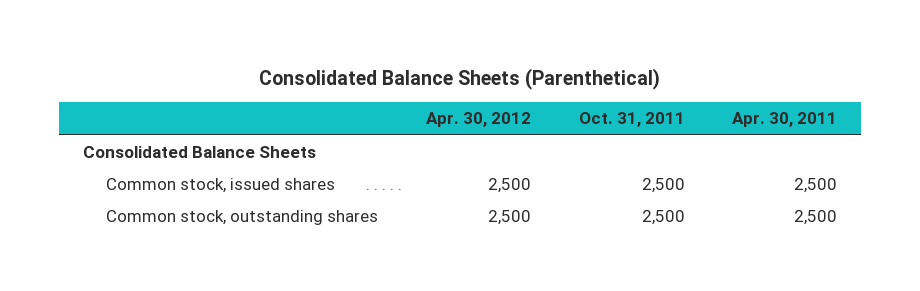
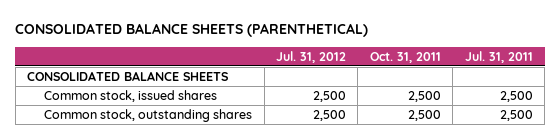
- Consolidated Balance Sheets (Parenthetical)
+ CONSOLIDATED BALANCE SHEETS (PARENTHETICAL)
- | Apr. 30, 2012 | Oct. 31, 2011 | Apr. 30, 2011
+ | Jul. 31, 2012 | Oct. 31, 2011 | Jul. 31, 2011
- Consolidated Balance Sheets
+ CONSOLIDATED BALANCE SHEETS

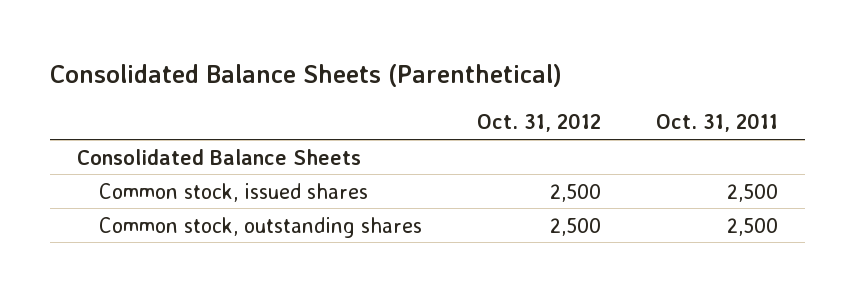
- CONSOLIDATED BALANCE SHEETS (PARENTHETICAL)
+ Consolidated Balance Sheets (Parenthetical)
- | Jul. 31, 2012 | Oct. 31, 2011 | Jul. 31, 2011
+ | Oct. 31, 2012 | Oct. 31, 2011
- CONSOLIDATED BALANCE SHEETS
+ Consolidated Balance Sheets

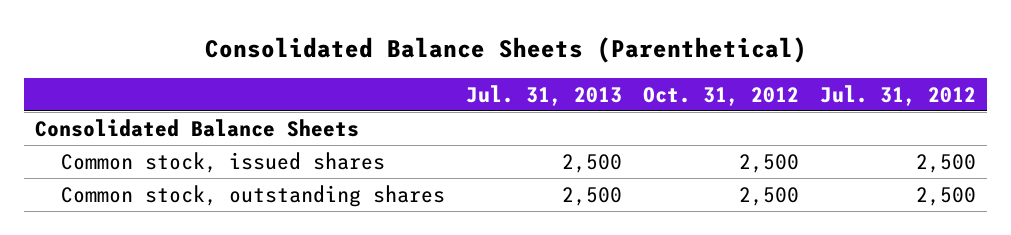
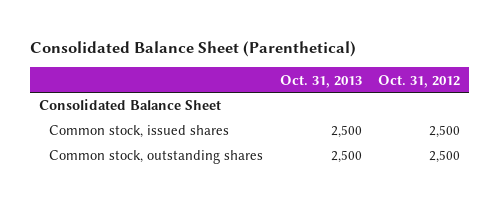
- Consolidated Balance Sheets (Parenthetical)
+ Consolidated Balance Sheet (Parenthetical)
- | Jul. 31, 2013 | Oct. 31, 2012 | Jul. 31, 2012
+ | Oct. 31, 2013 | Oct. 31, 2012
- Consolidated Balance Sheets
+ Consolidated Balance Sheet

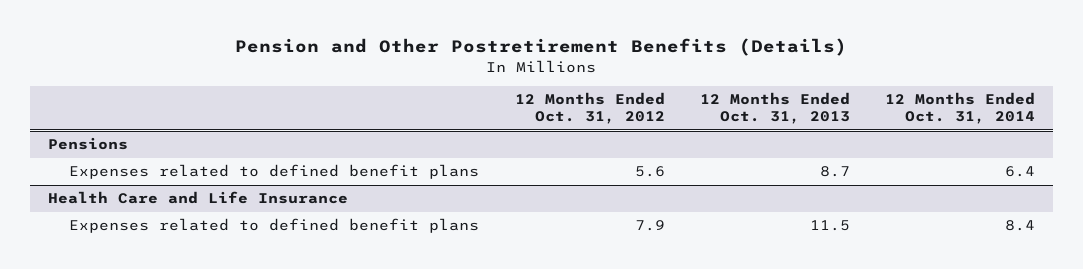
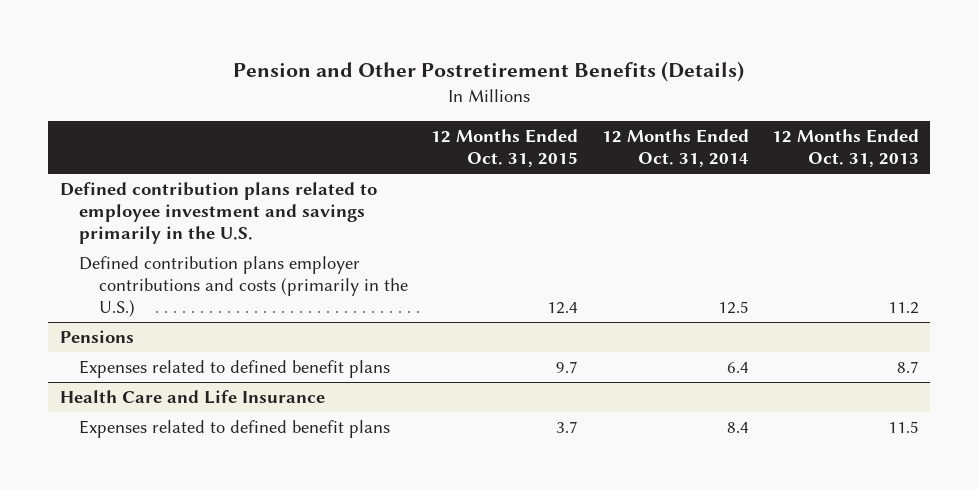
- | 12 Months Ended Oct. 31, 2012 | 12 Months Ended Oct. 31, 2013 | 12 Months Ended Oct. 31, 2014
+ | 12 Months Ended Oct. 31, 2015 | 12 Months Ended Oct. 31, 2014 | 12 Months Ended Oct. 31, 2013
+ Defined contribution plans related to employee investment and savings primarily in the U.S.
+ Defined contribution plans employer contributions and costs (primarily in the U.S.) | 12.4 | 12.5 | 11.2

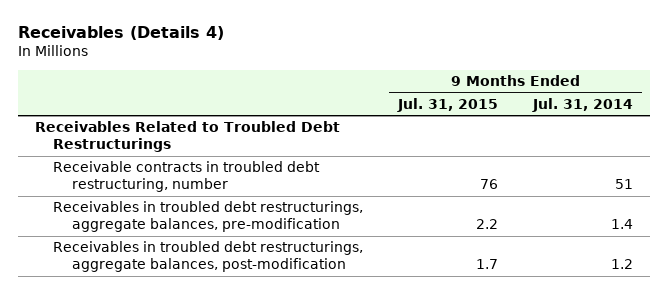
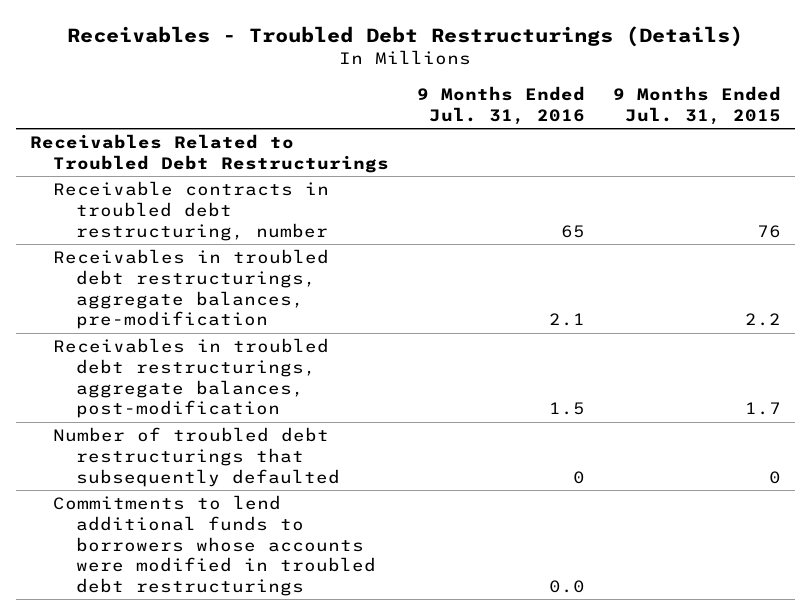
- Receivables (Details 4)
+ Receivables - Troubled Debt Restructurings (Details)
- | 9 Months Ended Jul. 31, 2015 | 9 Months Ended Jul. 31, 2014
+ | 9 Months Ended Jul. 31, 2016 | 9 Months Ended Jul. 31, 2015
+ Number of troubled debt restructurings that subsequently defaulted | 0 | 0
+ Commitments to lend additional funds to borrowers whose accounts were modified in troubled debt restructurings | 0.0 |

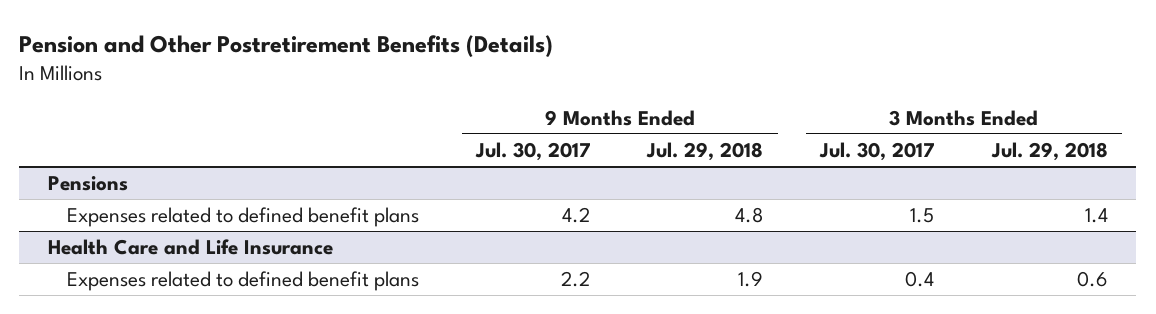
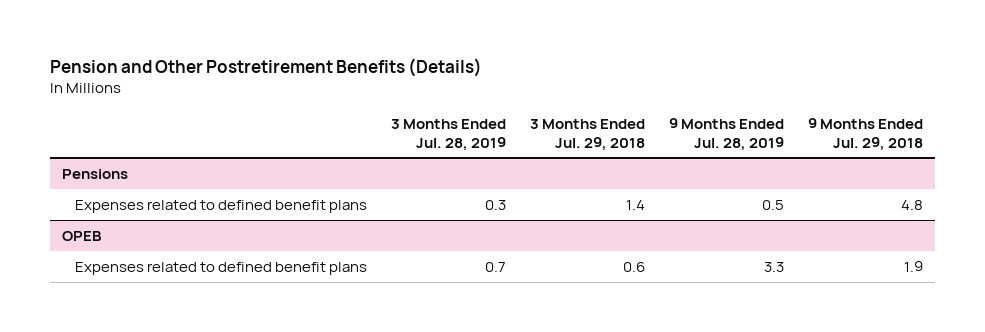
- | 9 Months Ended Jul. 30, 2017 | 9 Months Ended Jul. 29, 2018 | 3 Months Ended Jul. 30, 2017 | 3 Months Ended Jul. 29, 2018
+ | 3 Months Ended Jul. 28, 2019 | 3 Months Ended Jul. 29, 2018 | 9 Months Ended Jul. 28, 2019 | 9 Months Ended Jul. 29, 2018
- Health Care and Life Insurance
+ OPEB

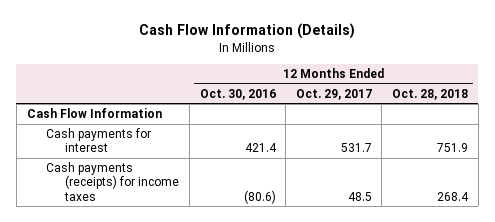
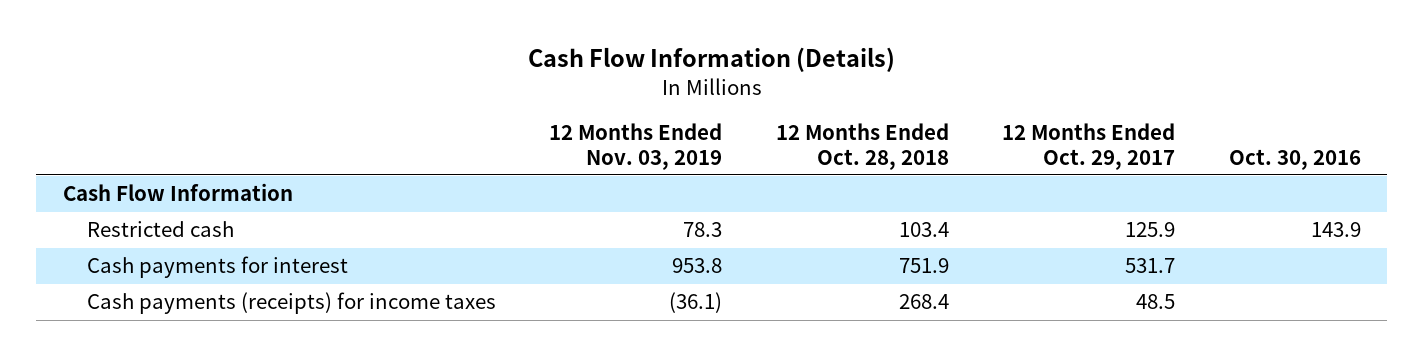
- | 12 Months Ended Oct. 30, 2016 | 12 Months Ended Oct. 29, 2017 | 12 Months Ended Oct. 28, 2018
+ | 12 Months Ended Nov. 03, 2019 | 12 Months Ended Oct. 28, 2018 | 12 Months Ended Oct. 29, 2017 | Oct. 30, 2016
+ Restricted cash | 78.3 | 103.4 | 125.9 | 143.9

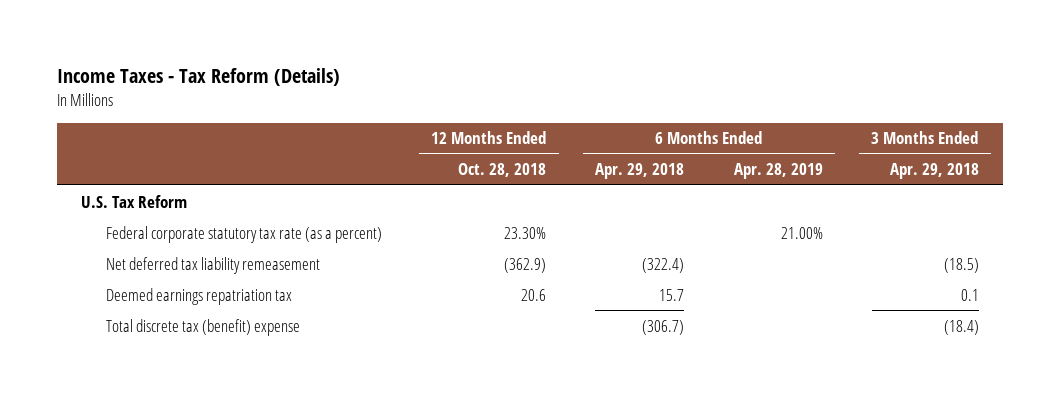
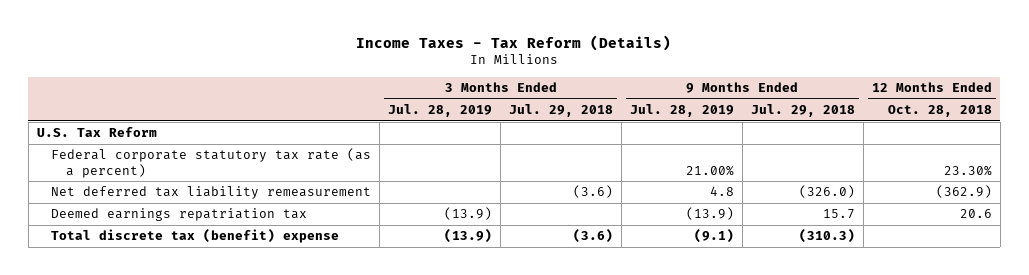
- | 12 Months Ended Oct. 28, 2018 | 6 Months Ended Apr. 29, 2018 | 6 Months Ended Apr. 28, 2019 | 3 Months Ended Apr. 29, 2018
+ | 3 Months Ended Jul. 28, 2019 | 3 Months Ended Jul. 29, 2018 | 9 Months Ended Jul. 28, 2019 | 9 Months Ended Jul. 29, 2018 | 12 Months Ended Oct. 28, 2018
- Net deferred tax liability remeasement | (362.9) | (322.4) | | (18.5)
+ Net deferred tax liability remeasurement | | (3.6) | 4.8 | (326.0) | (362.9)

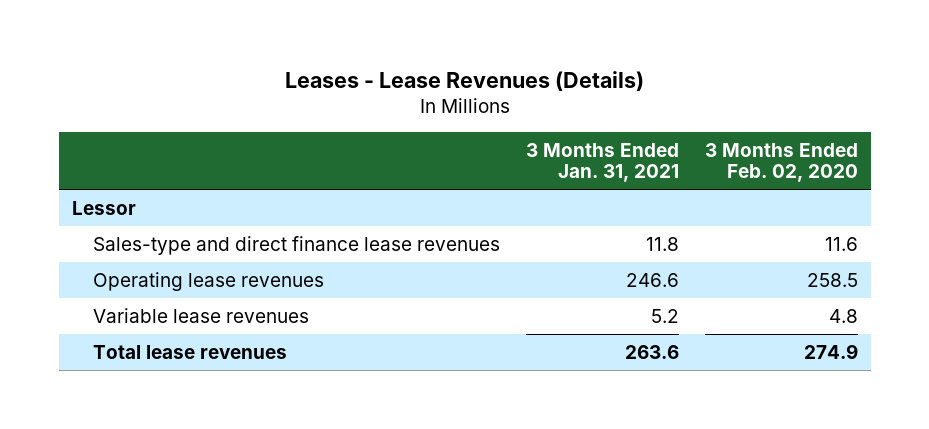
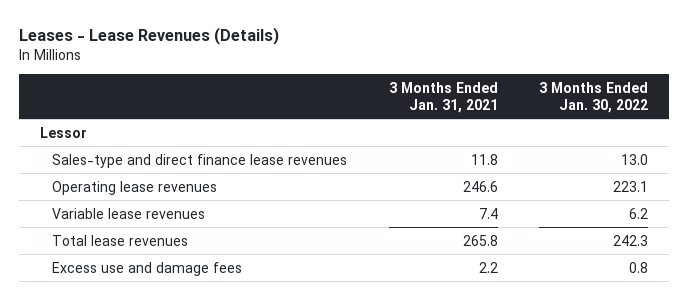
- | 3 Months Ended Jan. 31, 2021 | 3 Months Ended Feb. 02, 2020
+ | 3 Months Ended Jan. 31, 2021 | 3 Months Ended Jan. 30, 2022
- Variable lease revenues | 5.2 | 4.8
- Total lease revenues | 263.6 | 274.9
+ Variable lease revenues | 7.4 | 6.2
+ Total lease revenues | 265.8 | 242.3
+ Excess use and damage fees | 2.2 | 0.8

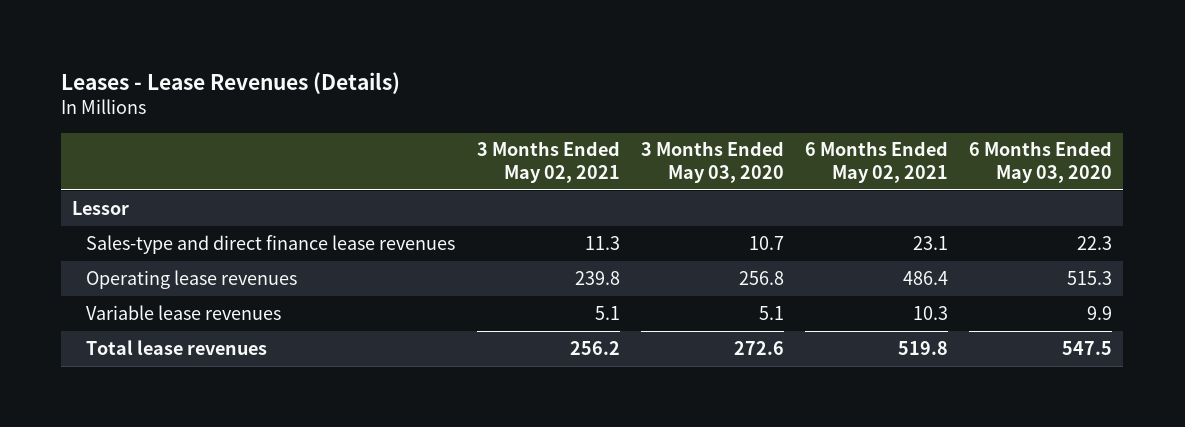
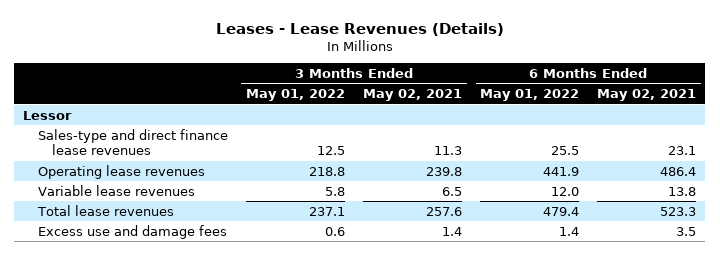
- | 3 Months Ended May 02, 2021 | 3 Months Ended May 03, 2020 | 6 Months Ended May 02, 2021 | 6 Months Ended May 03, 2020
+ | 3 Months Ended May 01, 2022 | 3 Months Ended May 02, 2021 | 6 Months Ended May 01, 2022 | 6 Months Ended May 02, 2021
- Variable lease revenues | 5.1 | 5.1 | 10.3 | 9.9
- Total lease revenues | 256.2 | 272.6 | 519.8 | 547.5
+ Variable lease revenues | 5.8 | 6.5 | 12.0 | 13.8
+ Total lease revenues | 237.1 | 257.6 | 479.4 | 523.3
+ Excess use and damage fees | 0.6 | 1.4 | 1.4 | 3.5

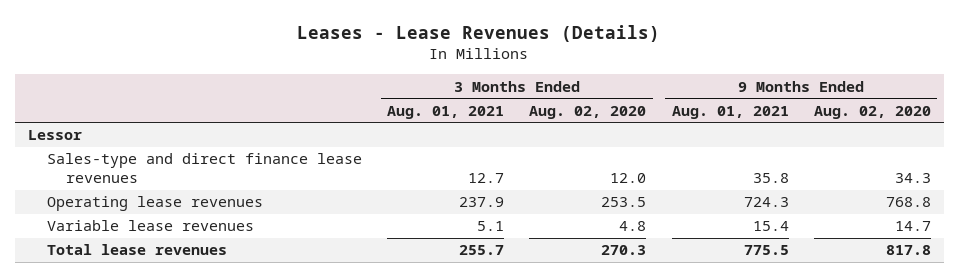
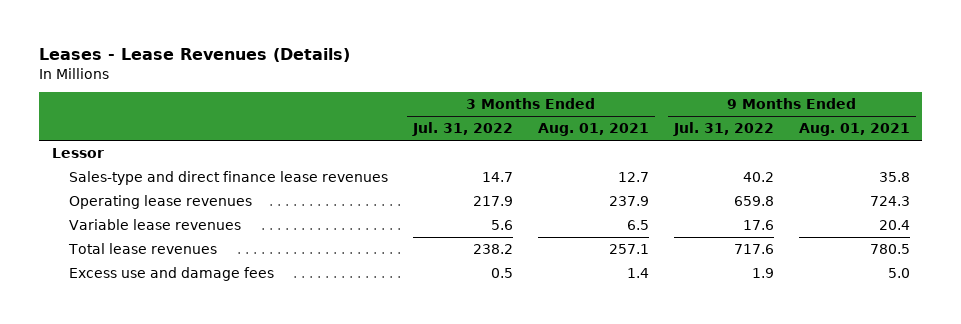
- | 3 Months Ended Aug. 01, 2021 | 3 Months Ended Aug. 02, 2020 | 9 Months Ended Aug. 01, 2021 | 9 Months Ended Aug. 02, 2020
+ | 3 Months Ended Jul. 31, 2022 | 3 Months Ended Aug. 01, 2021 | 9 Months Ended Jul. 31, 2022 | 9 Months Ended Aug. 01, 2021
- Variable lease revenues | 5.1 | 4.8 | 15.4 | 14.7
- Total lease revenues | 255.7 | 270.3 | 775.5 | 817.8
+ Variable lease revenues | 5.6 | 6.5 | 17.6 | 20.4
+ Total lease revenues | 238.2 | 257.1 | 717.6 | 780.5
+ Excess use and damage fees | 0.5 | 1.4 | 1.9 | 5.0

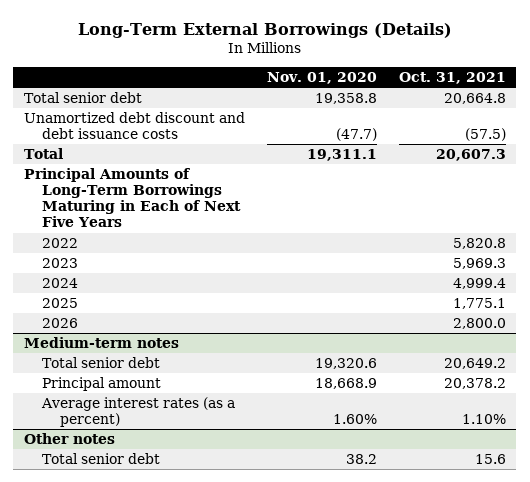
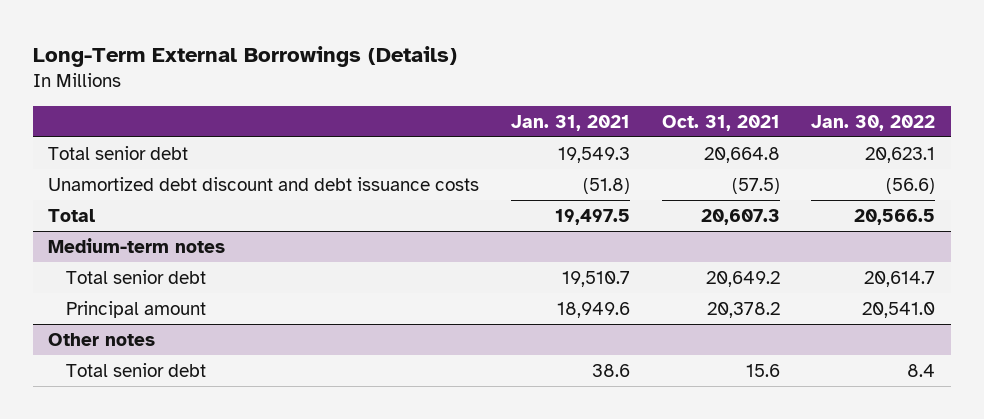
- | Nov. 01, 2020 | Oct. 31, 2021
+ | Jan. 31, 2021 | Oct. 31, 2021 | Jan. 30, 2022
- Principal Amounts of Long-Term Borrowings Maturing in Each of Next Five Years
- 2022 | | 5,820.8
- 2023 | | 5,969.3
- 2024 | | 4,999.4
- 2025 | | 1,775.1
- 2026 | | 2,800.0
@ Medium-term notes
- Average interest rates (as a percent) | 1.60% | 1.10%

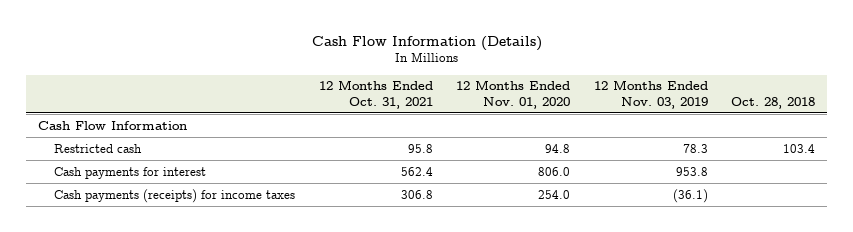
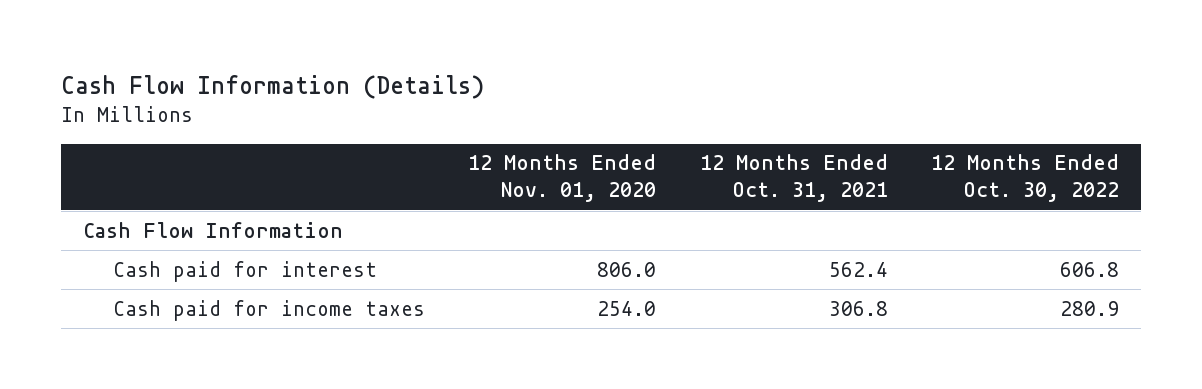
- | 12 Months Ended Oct. 31, 2021 | 12 Months Ended Nov. 01, 2020 | 12 Months Ended Nov. 03, 2019 | Oct. 28, 2018
+ | 12 Months Ended Nov. 01, 2020 | 12 Months Ended Oct. 31, 2021 | 12 Months Ended Oct. 30, 2022
- Restricted cash | 95.8 | 94.8 | 78.3 | 103.4
- Cash payments for interest | 562.4 | 806.0 | 953.8 |
- Cash payments (receipts) for income taxes | 306.8 | 254.0 | (36.1) |
+ Cash paid for interest | 806.0 | 562.4 | 606.8
+ Cash paid for income taxes | 254.0 | 306.8 | 280.9

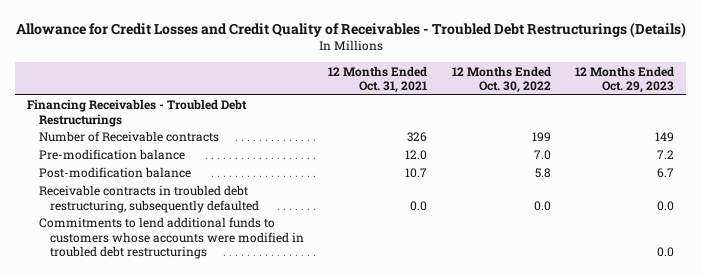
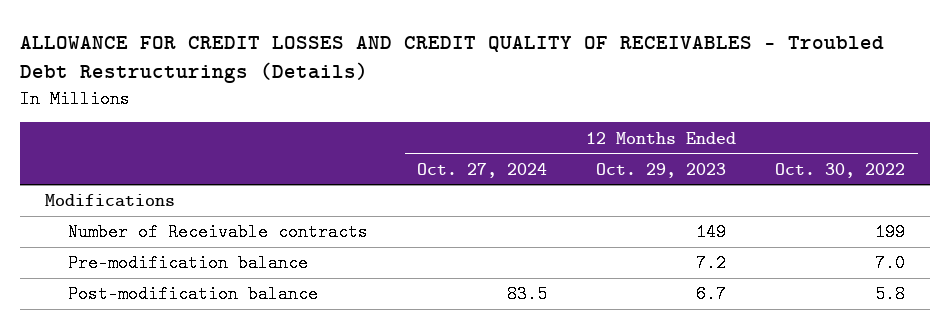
- Allowance for Credit Losses and Credit Quality of Receivables - Troubled Debt Restructurings (Details)
+ ALLOWANCE FOR CREDIT LOSSES AND CREDIT QUALITY OF RECEIVABLES - Troubled Debt Restructurings (Details)
- | 12 Months Ended Oct. 31, 2021 | 12 Months Ended Oct. 30, 2022 | 12 Months Ended Oct. 29, 2023
+ | 12 Months Ended Oct. 27, 2024 | 12 Months Ended Oct. 29, 2023 | 12 Months Ended Oct. 30, 2022
- Financing Receivables - Troubled Debt Restructurings
+ Modifications
- Receivable contracts in troubled debt restructuring, subsequently defaulted | 0.0 | 0.0 | 0.0
- Commitments to lend additional funds to customers whose accounts were modified in troubled debt restructurings | | | 0.0

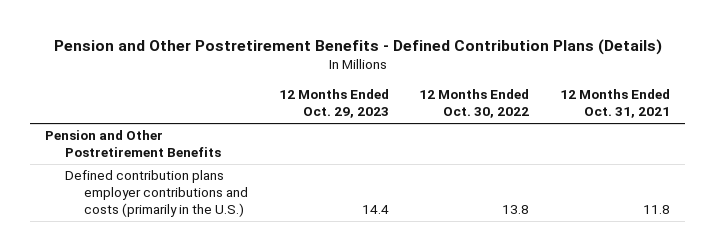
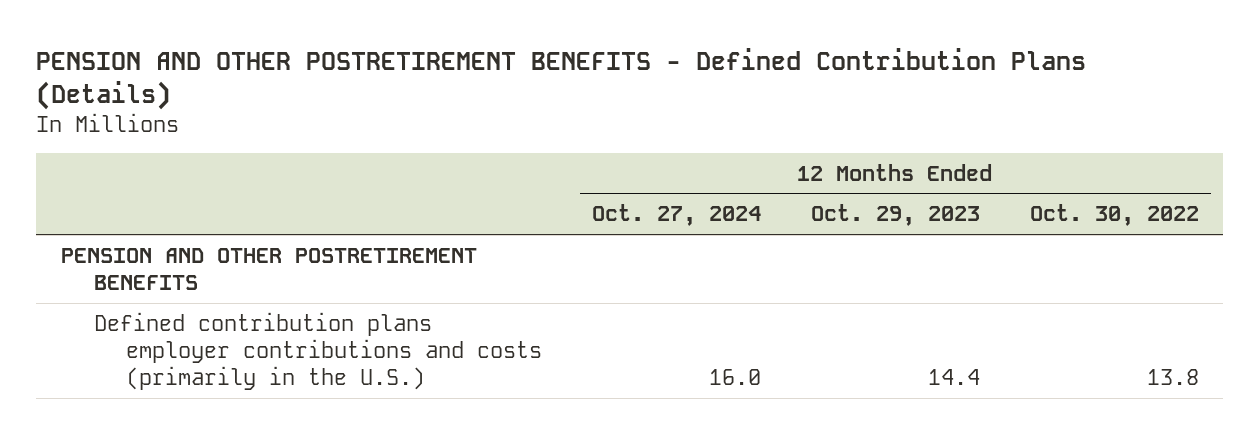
- Pension and Other Postretirement Benefits - Defined Contribution Plans (Details)
+ PENSION AND OTHER POSTRETIREMENT BENEFITS - Defined Contribution Plans (Details)
- | 12 Months Ended Oct. 29, 2023 | 12 Months Ended Oct. 30, 2022 | 12 Months Ended Oct. 31, 2021
+ | 12 Months Ended Oct. 27, 2024 | 12 Months Ended Oct. 29, 2023 | 12 Months Ended Oct. 30, 2022
- Pension and Other Postretirement Benefits
+ PENSION AND OTHER POSTRETIREMENT BENEFITS

